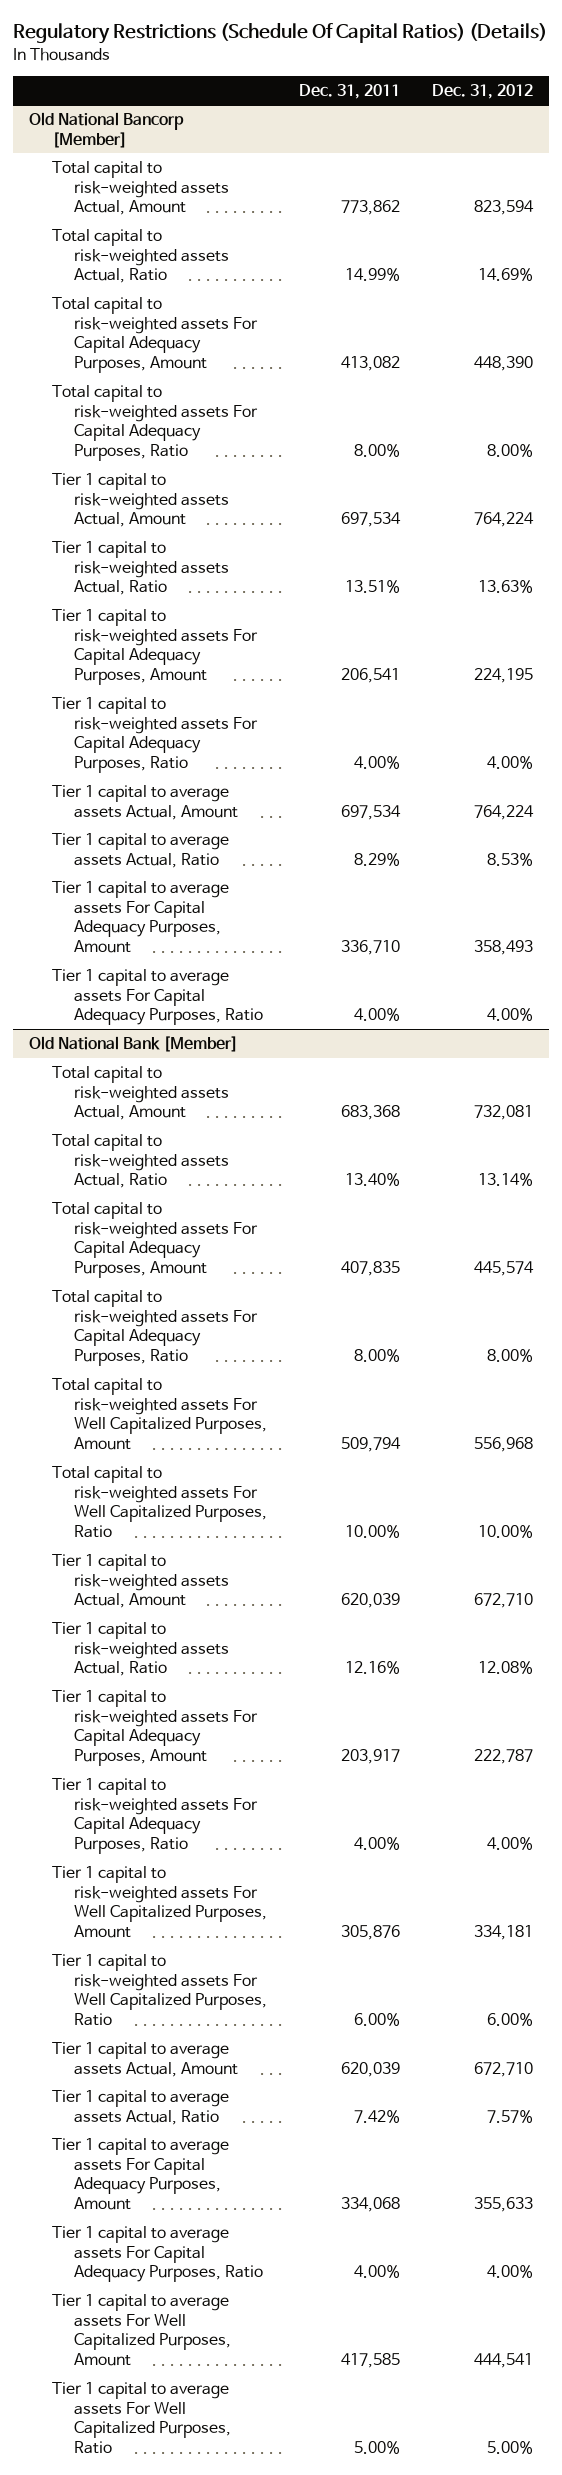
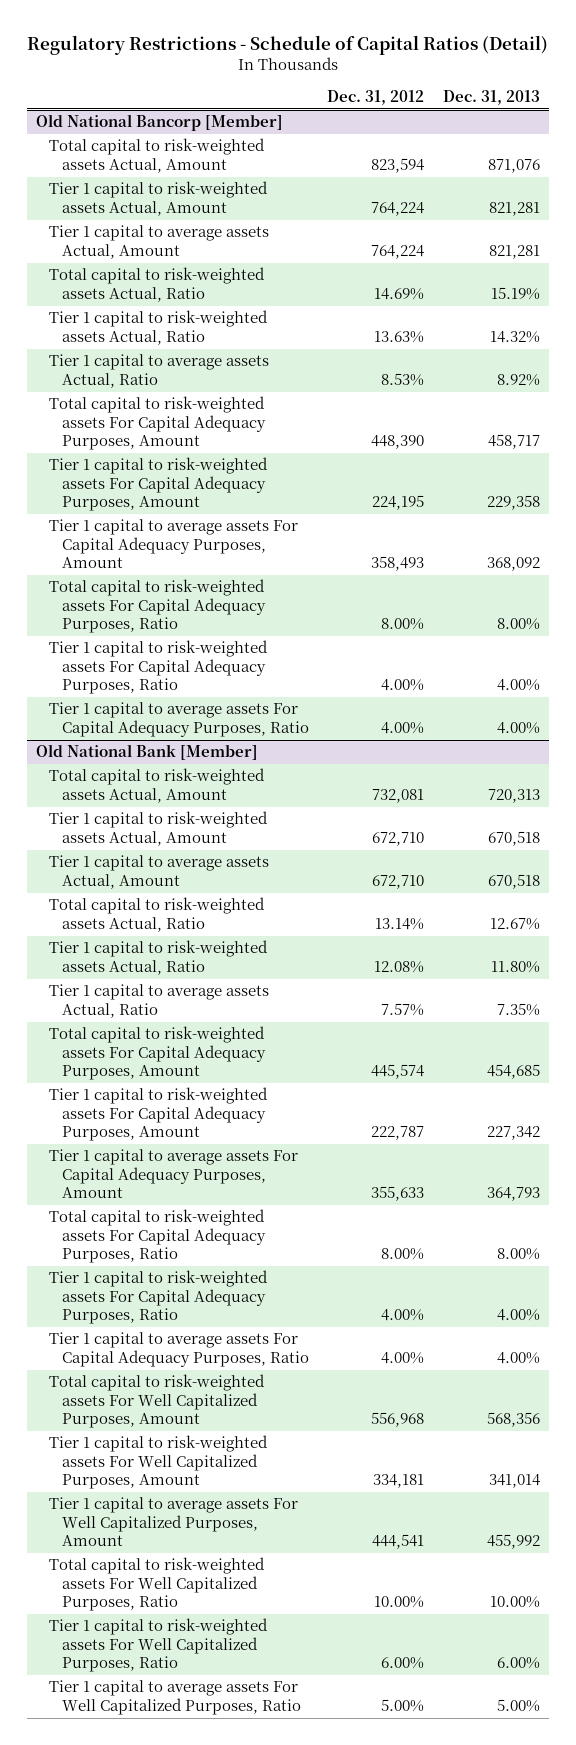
- Regulatory Restrictions (Schedule Of Capital Ratios) (Details)
+ Regulatory Restrictions - Schedule of Capital Ratios (Detail)
- | Dec. 31, 2011 | Dec. 31, 2012
+ | Dec. 31, 2012 | Dec. 31, 2013
@ Old National Bancorp [Member]
moved down: Total capital to risk-weighted assets Actual, Ratio | 14.69% | 15.19%
moved down: Tier 1 capital to risk-weighted assets Actual, Ratio | 13.63% | 14.32%
moved down: Total capital to risk-weighted assets For Capital Adequacy Purposes, Amount | 448,390 | 458,717
moved down: Tier 1 capital to risk-weighted assets For Capital Adequacy Purposes, Amount | 224,195 | 229,358
moved down: Total capital to risk-weighted assets For Capital Adequacy Purposes, Ratio | 8.00% | 8.00%
moved down: Tier 1 capital to risk-weighted assets For Capital Adequacy Purposes, Ratio | 4.00% | 4.00%
@ Old National Bank [Member]
moved down: Total capital to risk-weighted assets Actual, Ratio | 13.14% | 12.67%
moved down: Tier 1 capital to risk-weighted assets Actual, Ratio | 12.08% | 11.80%
moved down: Total capital to risk-weighted assets For Capital Adequacy Purposes, Amount | 445,574 | 454,685
moved down: Tier 1 capital to risk-weighted assets For Capital Adequacy Purposes, Amount | 222,787 | 227,342
moved down: Total capital to risk-weighted assets For Capital Adequacy Purposes, Ratio | 8.00% | 8.00%
moved down: Tier 1 capital to risk-weighted assets For Capital Adequacy Purposes, Ratio | 4.00% | 4.00%
moved down: Total capital to risk-weighted assets For Well Capitalized Purposes, Amount | 556,968 | 568,356
moved down: Tier 1 capital to risk-weighted assets For Well Capitalized Purposes, Amount | 334,181 | 341,014
moved down: Total capital to risk-weighted assets For Well Capitalized Purposes, Ratio | 10.00% | 10.00%
moved down: Tier 1 capital to risk-weighted assets For Well Capitalized Purposes, Ratio | 6.00% | 6.00%

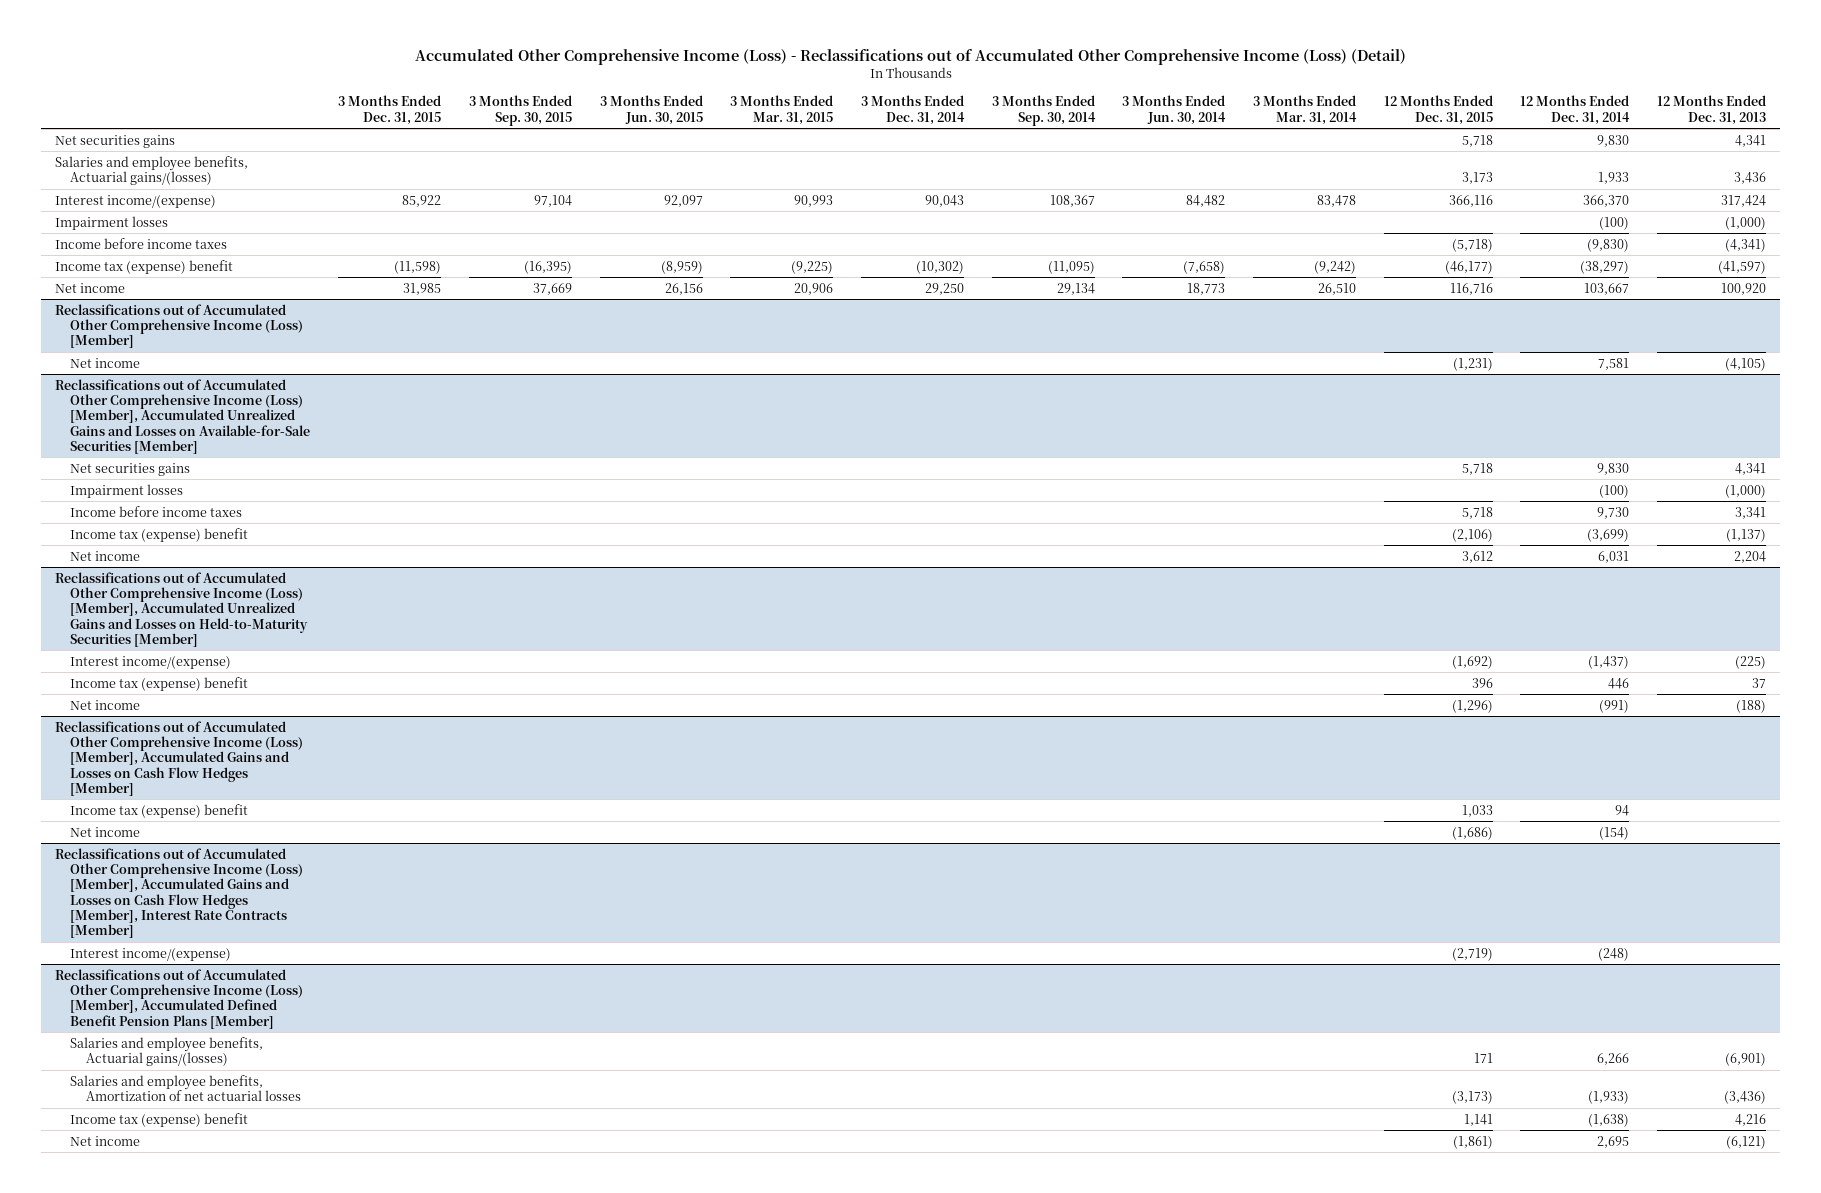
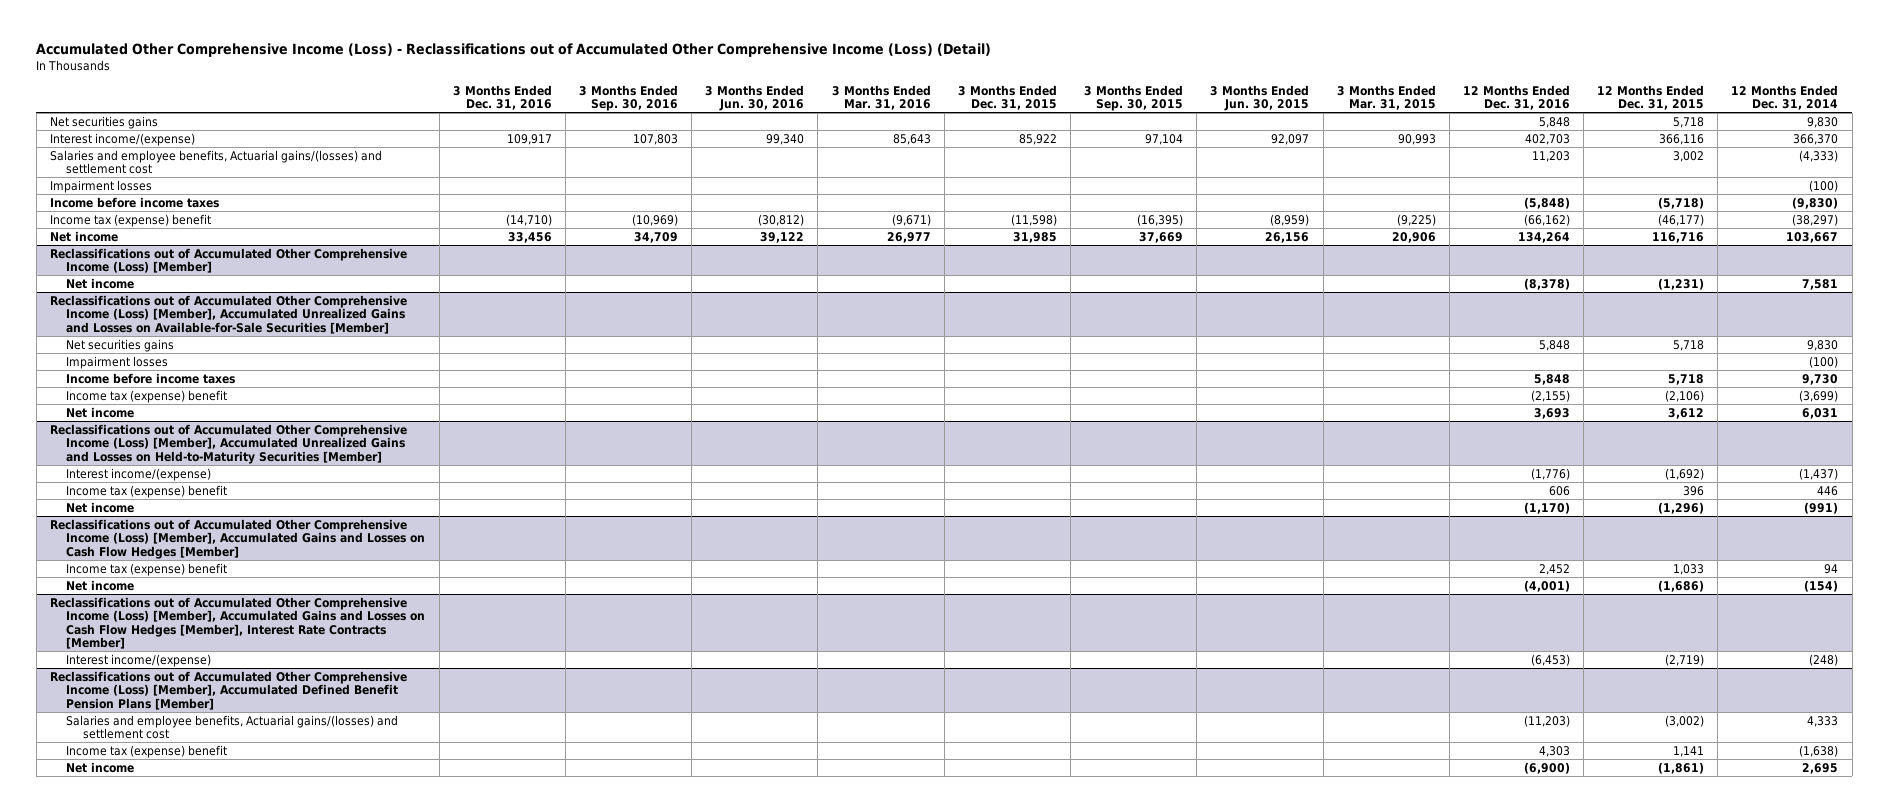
- | 3 Months Ended Dec. 31, 2015 | 3 Months Ended Sep. 30, 2015 | 3 Months Ended Jun. 30, 2015 | 3 Months Ended Mar. 31, 2015 | 3 Months Ended Dec. 31, 2014 | 3 Months Ended Sep. 30, 2014 | 3 Months Ended Jun. 30, 2014 | 3 Months Ended Mar. 31, 2014 | 12 Months Ended Dec. 31, 2015 | 12 Months Ended Dec. 31, 2014 | 12 Months Ended Dec. 31, 2013
+ | 3 Months Ended Dec. 31, 2016 | 3 Months Ended Sep. 30, 2016 | 3 Months Ended Jun. 30, 2016 | 3 Months Ended Mar. 31, 2016 | 3 Months Ended Dec. 31, 2015 | 3 Months Ended Sep. 30, 2015 | 3 Months Ended Jun. 30, 2015 | 3 Months Ended Mar. 31, 2015 | 12 Months Ended Dec. 31, 2016 | 12 Months Ended Dec. 31, 2015 | 12 Months Ended Dec. 31, 2014
- Salaries and employee benefits, Actuarial gains/(losses) | | | | | | | | | 3,173 | 1,933 | 3,436
+ Salaries and employee benefits, Actuarial gains/(losses) and settlement cost | | | | | | | | | 11,203 | 3,002 | (4,333)
@ Reclassifications out of Accumulated Other Comprehensive Income (Loss) [Member], Accumulated Defined Benefit Pension Plans [Member]
- Salaries and employee benefits, Actuarial gains/(losses) | | | | | | | | | 171 | 6,266 | (6,901)
- Salaries and employee benefits, Amortization of net actuarial losses | | | | | | | | | (3,173) | (1,933) | (3,436)
+ Salaries and employee benefits, Actuarial gains/(losses) and settlement cost | | | | | | | | | (11,203) | (3,002) | 4,333

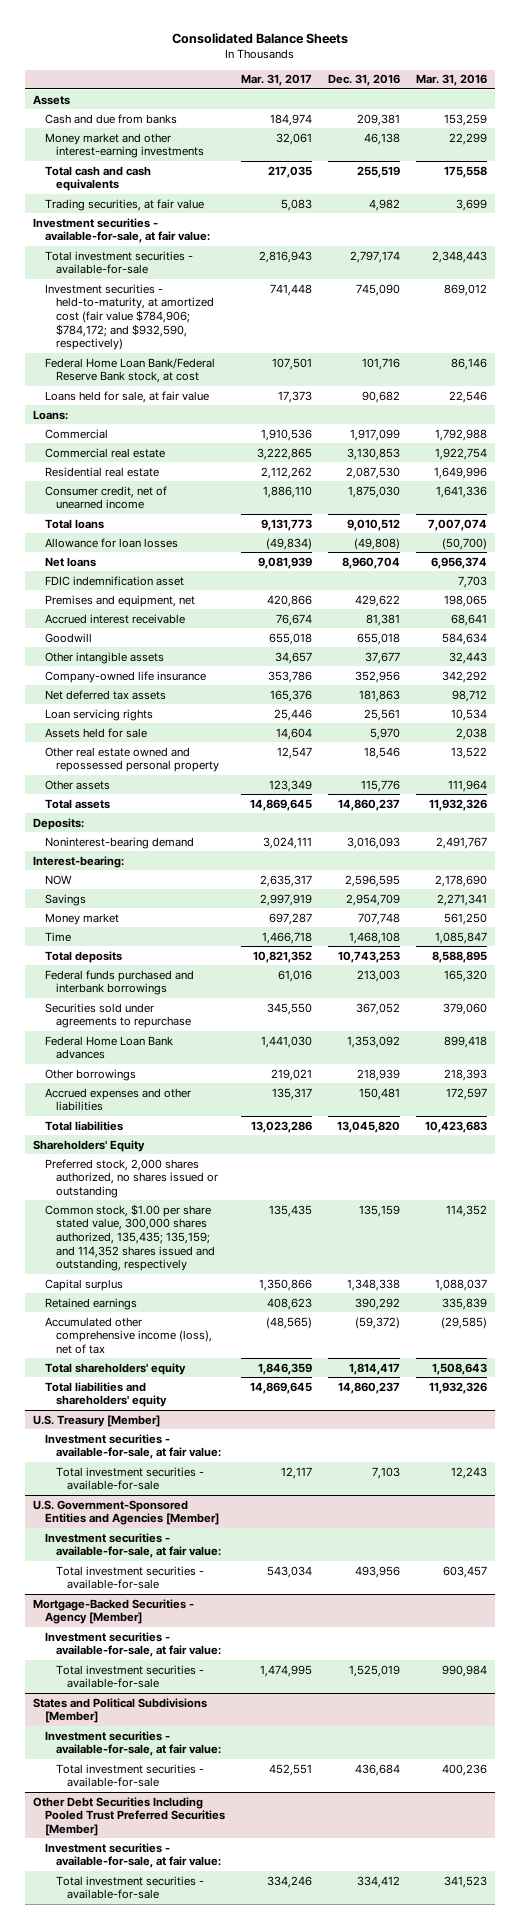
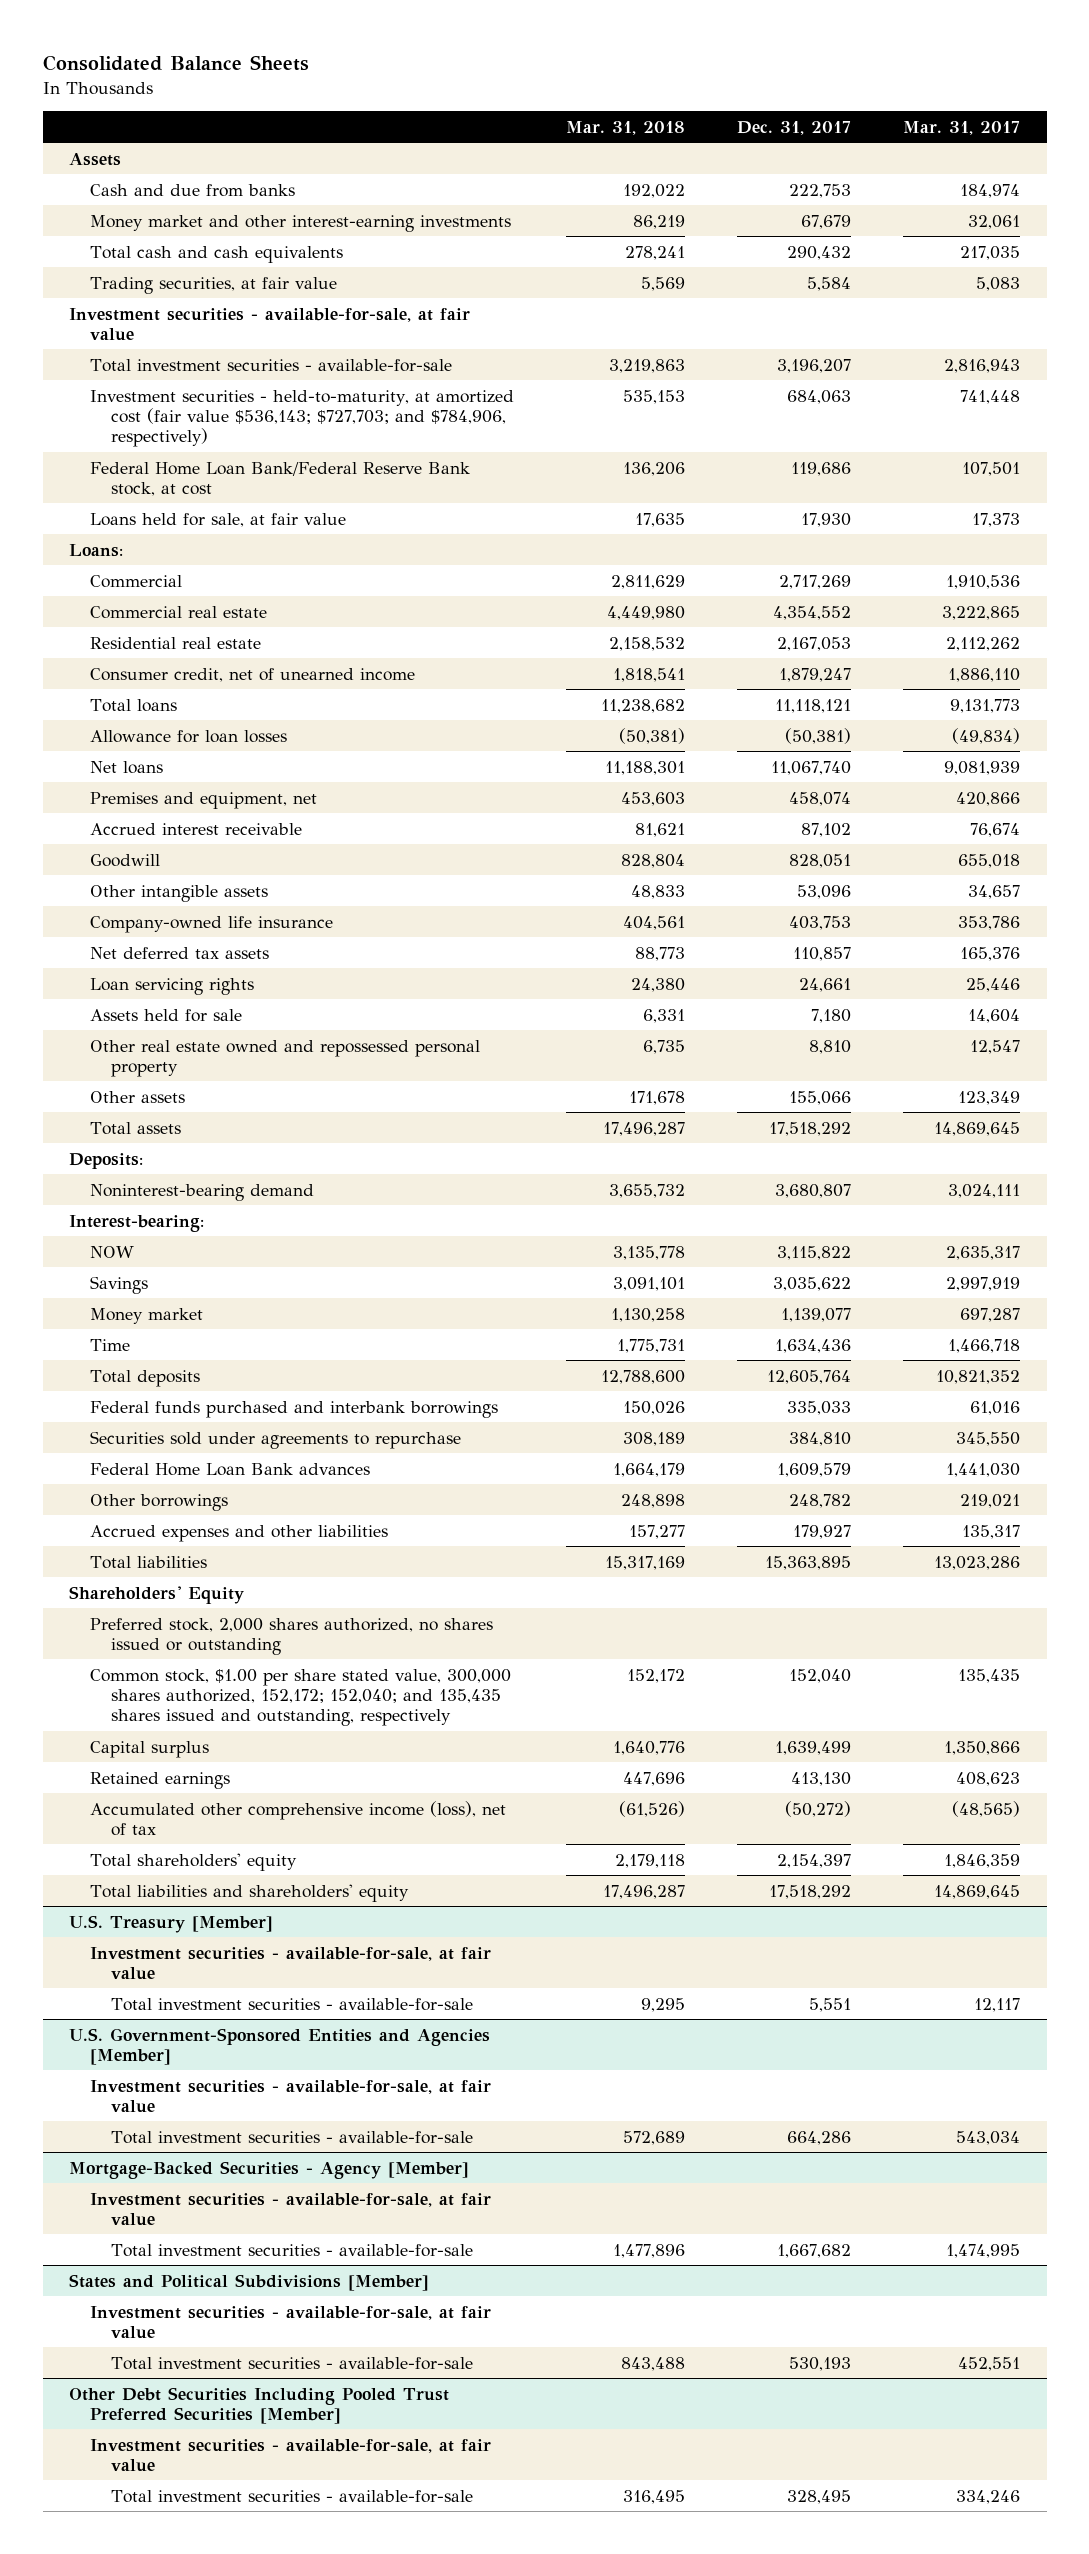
- | Mar. 31, 2017 | Dec. 31, 2016 | Mar. 31, 2016
+ | Mar. 31, 2018 | Dec. 31, 2017 | Mar. 31, 2017
- Investment securities - available-for-sale, at fair value:
+ Investment securities - available-for-sale, at fair value
- Investment securities - held-to-maturity, at amortized cost (fair value $784,906; $784,172; and $932,590, respectively) | 741,448 | 745,090 | 869,012
+ Investment securities - held-to-maturity, at amortized cost (fair value $536,143; $727,703; and $784,906, respectively) | 535,153 | 684,063 | 741,448
- FDIC indemnification asset | | | 7,703
- Common stock, $1.00 per share stated value, 300,000 shares authorized, 135,435; 135,159; and 114,352 shares issued and outstanding, respectively | 135,435 | 135,159 | 114,352
+ Common stock, $1.00 per share stated value, 300,000 shares authorized, 152,172; 152,040; and 135,435 shares issued and outstanding, respectively | 152,172 | 152,040 | 135,435
@ U.S. Treasury [Member]
- Investment securities - available-for-sale, at fair value:
+ Investment securities - available-for-sale, at fair value
@ U.S. Government-Sponsored Entities and Agencies [Member]
- Investment securities - available-for-sale, at fair value:
+ Investment securities - available-for-sale, at fair value
@ Mortgage-Backed Securities - Agency [Member]
- Investment securities - available-for-sale, at fair value:
+ Investment securities - available-for-sale, at fair value
@ States and Political Subdivisions [Member]
- Investment securities - available-for-sale, at fair value:
+ Investment securities - available-for-sale, at fair value
@ Other Debt Securities Including Pooled Trust Preferred Securities [Member]
- Investment securities - available-for-sale, at fair value:
+ Investment securities - available-for-sale, at fair value

